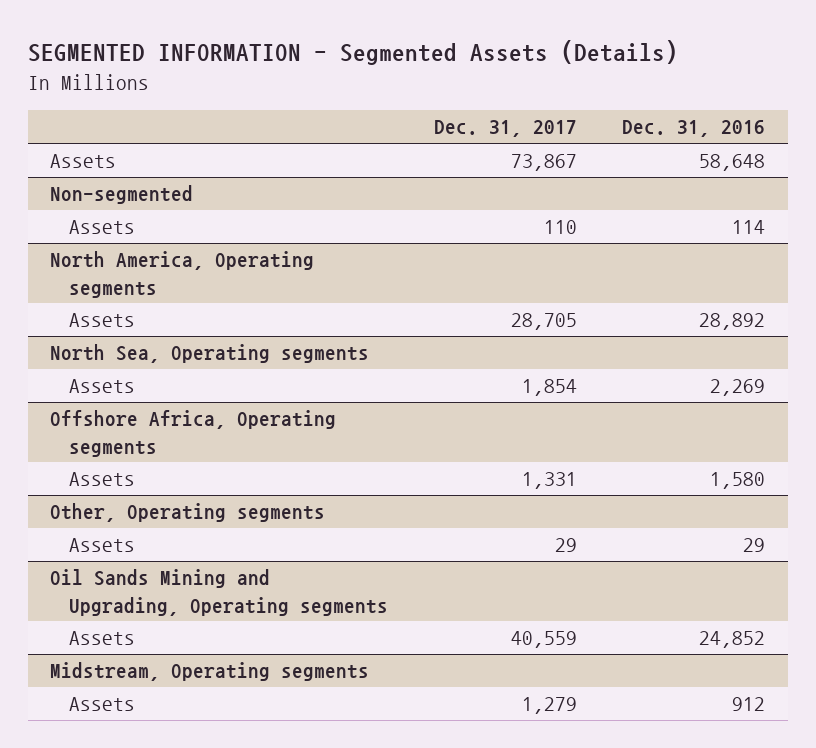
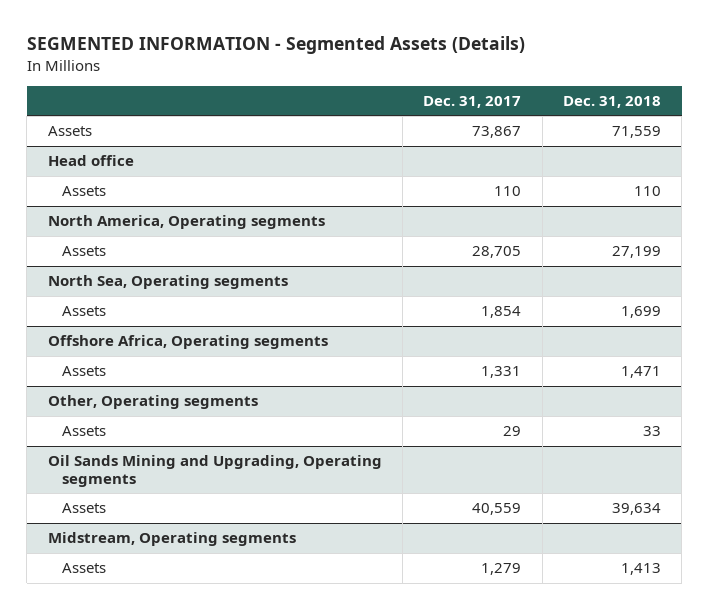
- | Dec. 31, 2017 | Dec. 31, 2016
+ | Dec. 31, 2017 | Dec. 31, 2018
- Non-segmented
+ Head office

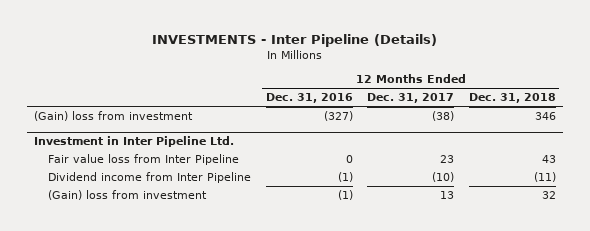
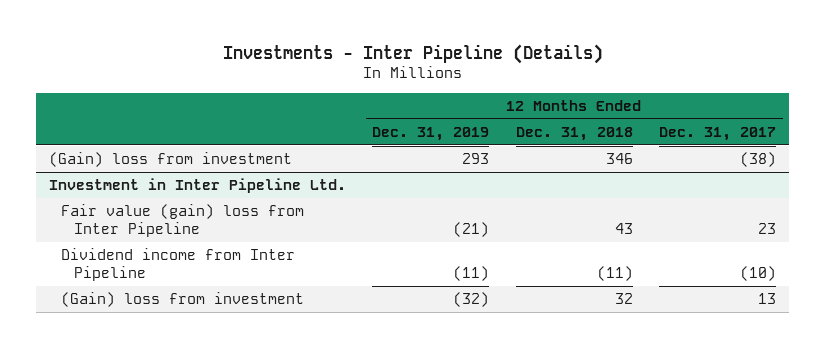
- INVESTMENTS - Inter Pipeline (Details)
+ Investments - Inter Pipeline (Details)
- | 12 Months Ended Dec. 31, 2016 | 12 Months Ended Dec. 31, 2017 | 12 Months Ended Dec. 31, 2018
+ | 12 Months Ended Dec. 31, 2019 | 12 Months Ended Dec. 31, 2018 | 12 Months Ended Dec. 31, 2017
@ Investment in Inter Pipeline Ltd.
- Fair value loss from Inter Pipeline | 0 | 23 | 43
+ Fair value (gain) loss from Inter Pipeline | (21) | 43 | 23

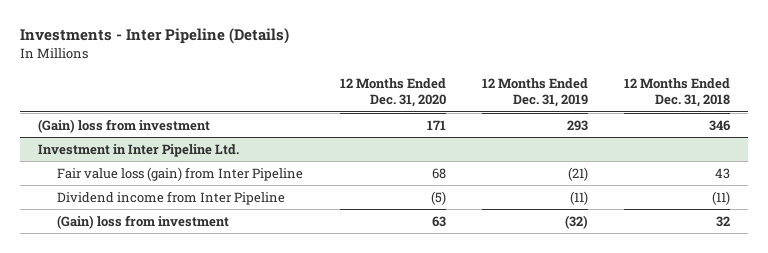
- | 12 Months Ended Dec. 31, 2019 | 12 Months Ended Dec. 31, 2018 | 12 Months Ended Dec. 31, 2017
+ | 12 Months Ended Dec. 31, 2020 | 12 Months Ended Dec. 31, 2019 | 12 Months Ended Dec. 31, 2018
@ Investment in Inter Pipeline Ltd.
- Fair value (gain) loss from Inter Pipeline | (21) | 43 | 23
+ Fair value loss (gain) from Inter Pipeline | 68 | (21) | 43

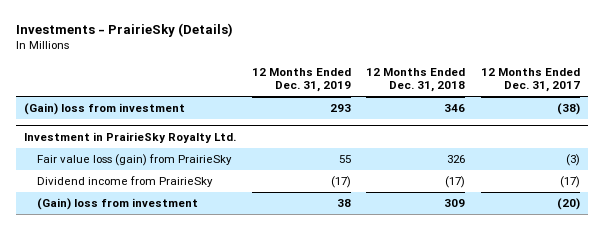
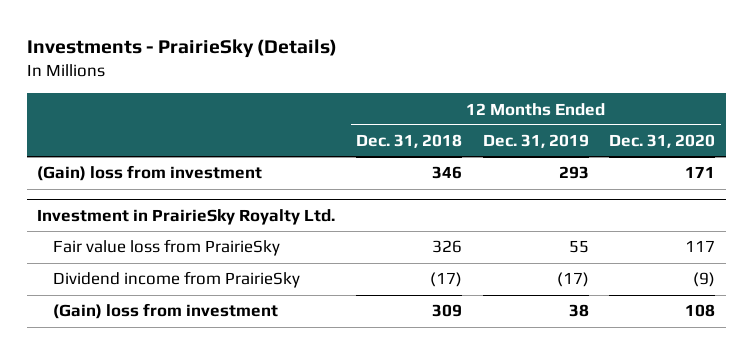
- | 12 Months Ended Dec. 31, 2019 | 12 Months Ended Dec. 31, 2018 | 12 Months Ended Dec. 31, 2017
+ | 12 Months Ended Dec. 31, 2018 | 12 Months Ended Dec. 31, 2019 | 12 Months Ended Dec. 31, 2020
@ Investment in PrairieSky Royalty Ltd.
- Fair value loss (gain) from PrairieSky | 55 | 326 | (3)
+ Fair value loss from PrairieSky | 326 | 55 | 117

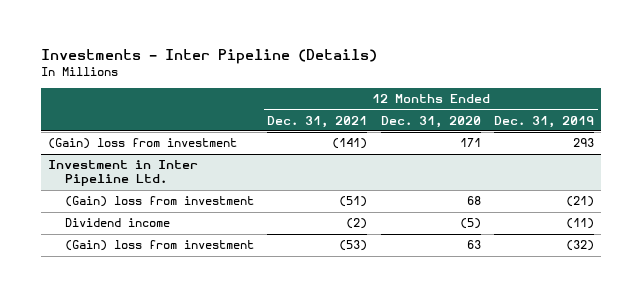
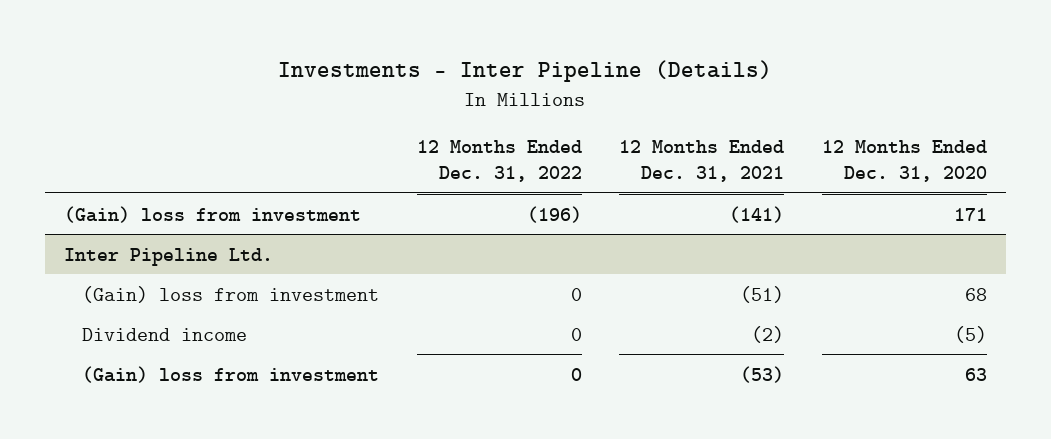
- | 12 Months Ended Dec. 31, 2021 | 12 Months Ended Dec. 31, 2020 | 12 Months Ended Dec. 31, 2019
+ | 12 Months Ended Dec. 31, 2022 | 12 Months Ended Dec. 31, 2021 | 12 Months Ended Dec. 31, 2020
- Investment in Inter Pipeline Ltd.
+ Inter Pipeline Ltd.

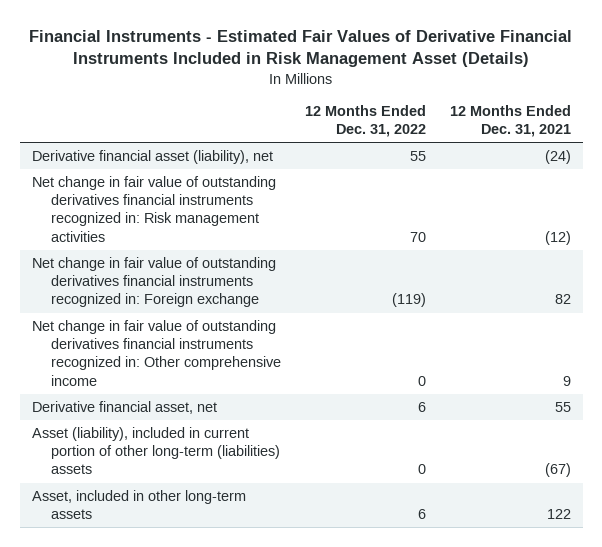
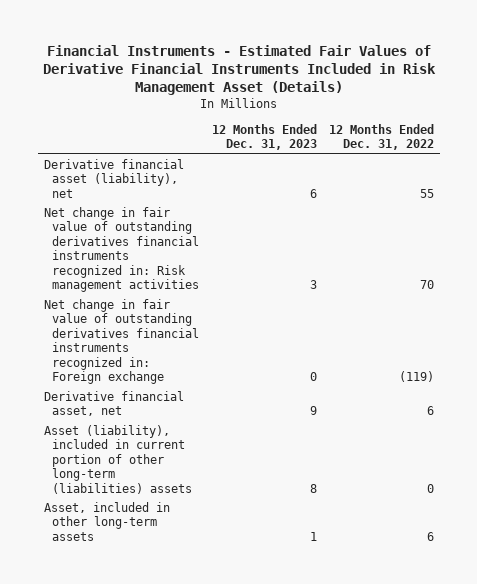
- | 12 Months Ended Dec. 31, 2022 | 12 Months Ended Dec. 31, 2021
+ | 12 Months Ended Dec. 31, 2023 | 12 Months Ended Dec. 31, 2022
- Net change in fair value of outstanding derivatives financial instruments recognized in: Other comprehensive income | 0 | 9

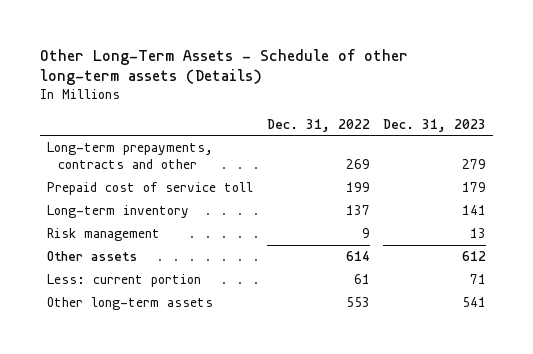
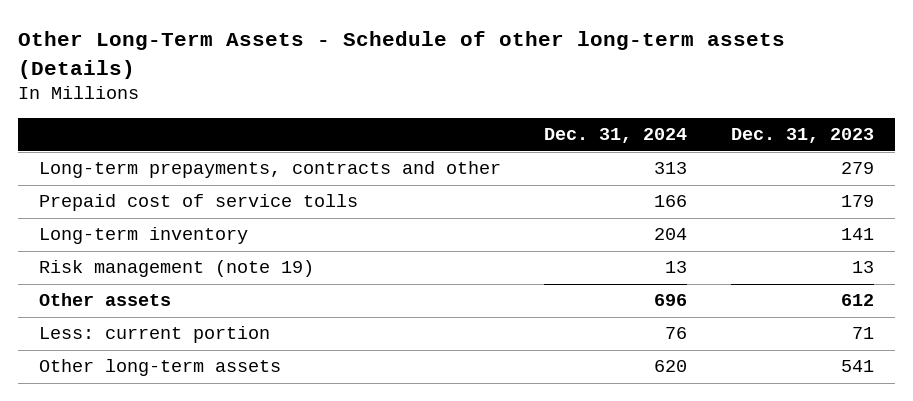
- | Dec. 31, 2022 | Dec. 31, 2023
+ | Dec. 31, 2024 | Dec. 31, 2023
- Prepaid cost of service toll | 199 | 179
+ Prepaid cost of service tolls | 166 | 179
- Risk management | 9 | 13
+ Risk management (note 19) | 13 | 13

